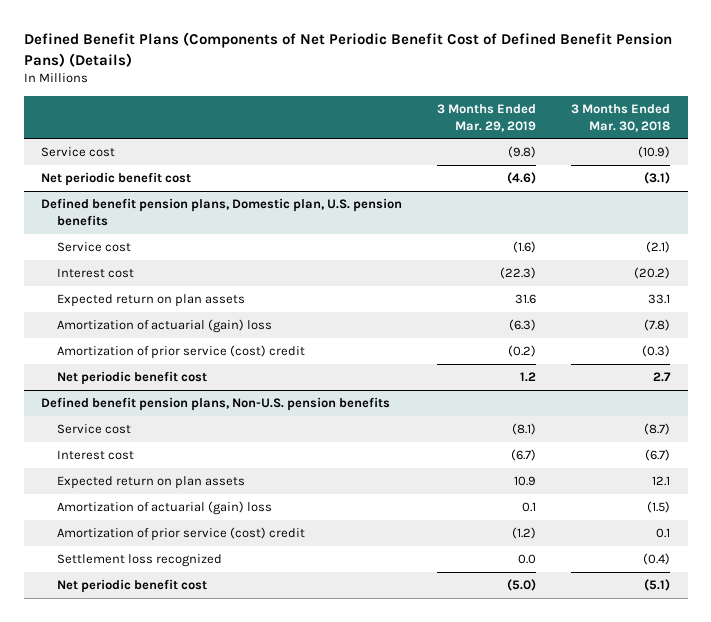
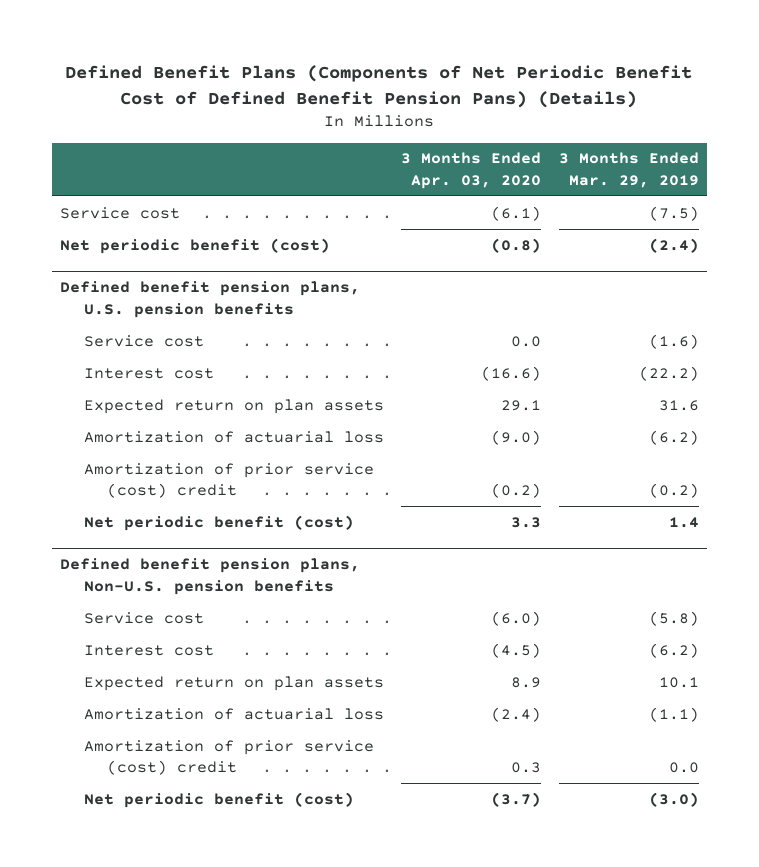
- | 3 Months Ended Mar. 29, 2019 | 3 Months Ended Mar. 30, 2018
+ | 3 Months Ended Apr. 03, 2020 | 3 Months Ended Mar. 29, 2019
- Service cost | (9.8) | (10.9)
- Net periodic benefit cost | (4.6) | (3.1)
- Defined benefit pension plans, Domestic plan, U.S. pension benefits
+ Service cost | (6.1) | (7.5)
+ Net periodic benefit (cost) | (0.8) | (2.4)
+ Defined benefit pension plans, U.S. pension benefits
- Interest cost | (22.3) | (20.2)
+ Interest cost | (16.6) | (22.2)
- Amortization of actuarial (gain) loss | (6.3) | (7.8)
+ Amortization of actuarial loss | (9.0) | (6.2)
- Net periodic benefit cost | 1.2 | 2.7
+ Net periodic benefit (cost) | 3.3 | 1.4
@ Defined benefit pension plans, Non-U.S. pension benefits
- Service cost | (8.1) | (8.7)
- Interest cost | (6.7) | (6.7)
- Expected return on plan assets | 10.9 | 12.1
- Amortization of actuarial (gain) loss | 0.1 | (1.5)
- Amortization of prior service (cost) credit | (1.2) | 0.1
- Settlement loss recognized | 0.0 | (0.4)
- Net periodic benefit cost | (5.0) | (5.1)
+ Service cost | (6.0) | (5.8)
+ Interest cost | (4.5) | (6.2)
+ Expected return on plan assets | 8.9 | 10.1
+ Amortization of actuarial loss | (2.4) | (1.1)
+ Amortization of prior service (cost) credit | 0.3 | 0.0
+ Net periodic benefit (cost) | (3.7) | (3.0)

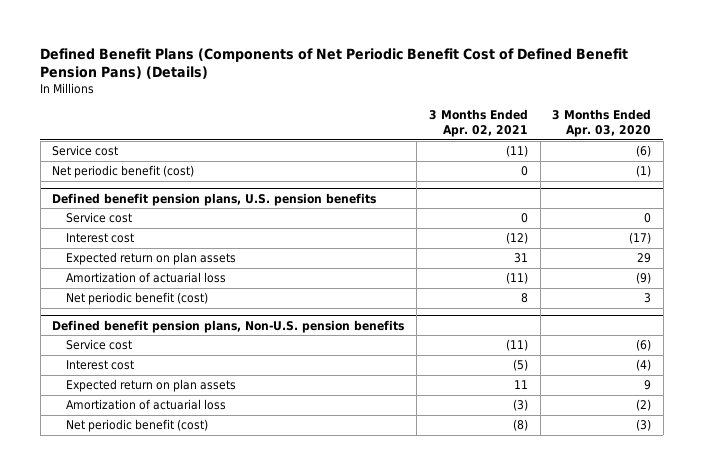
- | 3 Months Ended Apr. 03, 2020 | 3 Months Ended Mar. 29, 2019
+ | 3 Months Ended Apr. 02, 2021 | 3 Months Ended Apr. 03, 2020
- Service cost | (6.1) | (7.5)
- Net periodic benefit (cost) | (0.8) | (2.4)
+ Service cost | (11) | (6)
+ Net periodic benefit (cost) | 0 | (1)
@ Defined benefit pension plans, U.S. pension benefits
- Service cost | 0.0 | (1.6)
- Interest cost | (16.6) | (22.2)
- Expected return on plan assets | 29.1 | 31.6
- Amortization of actuarial loss | (9.0) | (6.2)
- Amortization of prior service (cost) credit | (0.2) | (0.2)
- Net periodic benefit (cost) | 3.3 | 1.4
+ Service cost | 0 | 0
+ Interest cost | (12) | (17)
+ Expected return on plan assets | 31 | 29
+ Amortization of actuarial loss | (11) | (9)
+ Net periodic benefit (cost) | 8 | 3
@ Defined benefit pension plans, Non-U.S. pension benefits
- Service cost | (6.0) | (5.8)
- Interest cost | (4.5) | (6.2)
- Expected return on plan assets | 8.9 | 10.1
- Amortization of actuarial loss | (2.4) | (1.1)
- Amortization of prior service (cost) credit | 0.3 | 0.0
- Net periodic benefit (cost) | (3.7) | (3.0)
+ Service cost | (11) | (6)
+ Interest cost | (5) | (4)
+ Expected return on plan assets | 11 | 9
+ Amortization of actuarial loss | (3) | (2)
+ Net periodic benefit (cost) | (8) | (3)

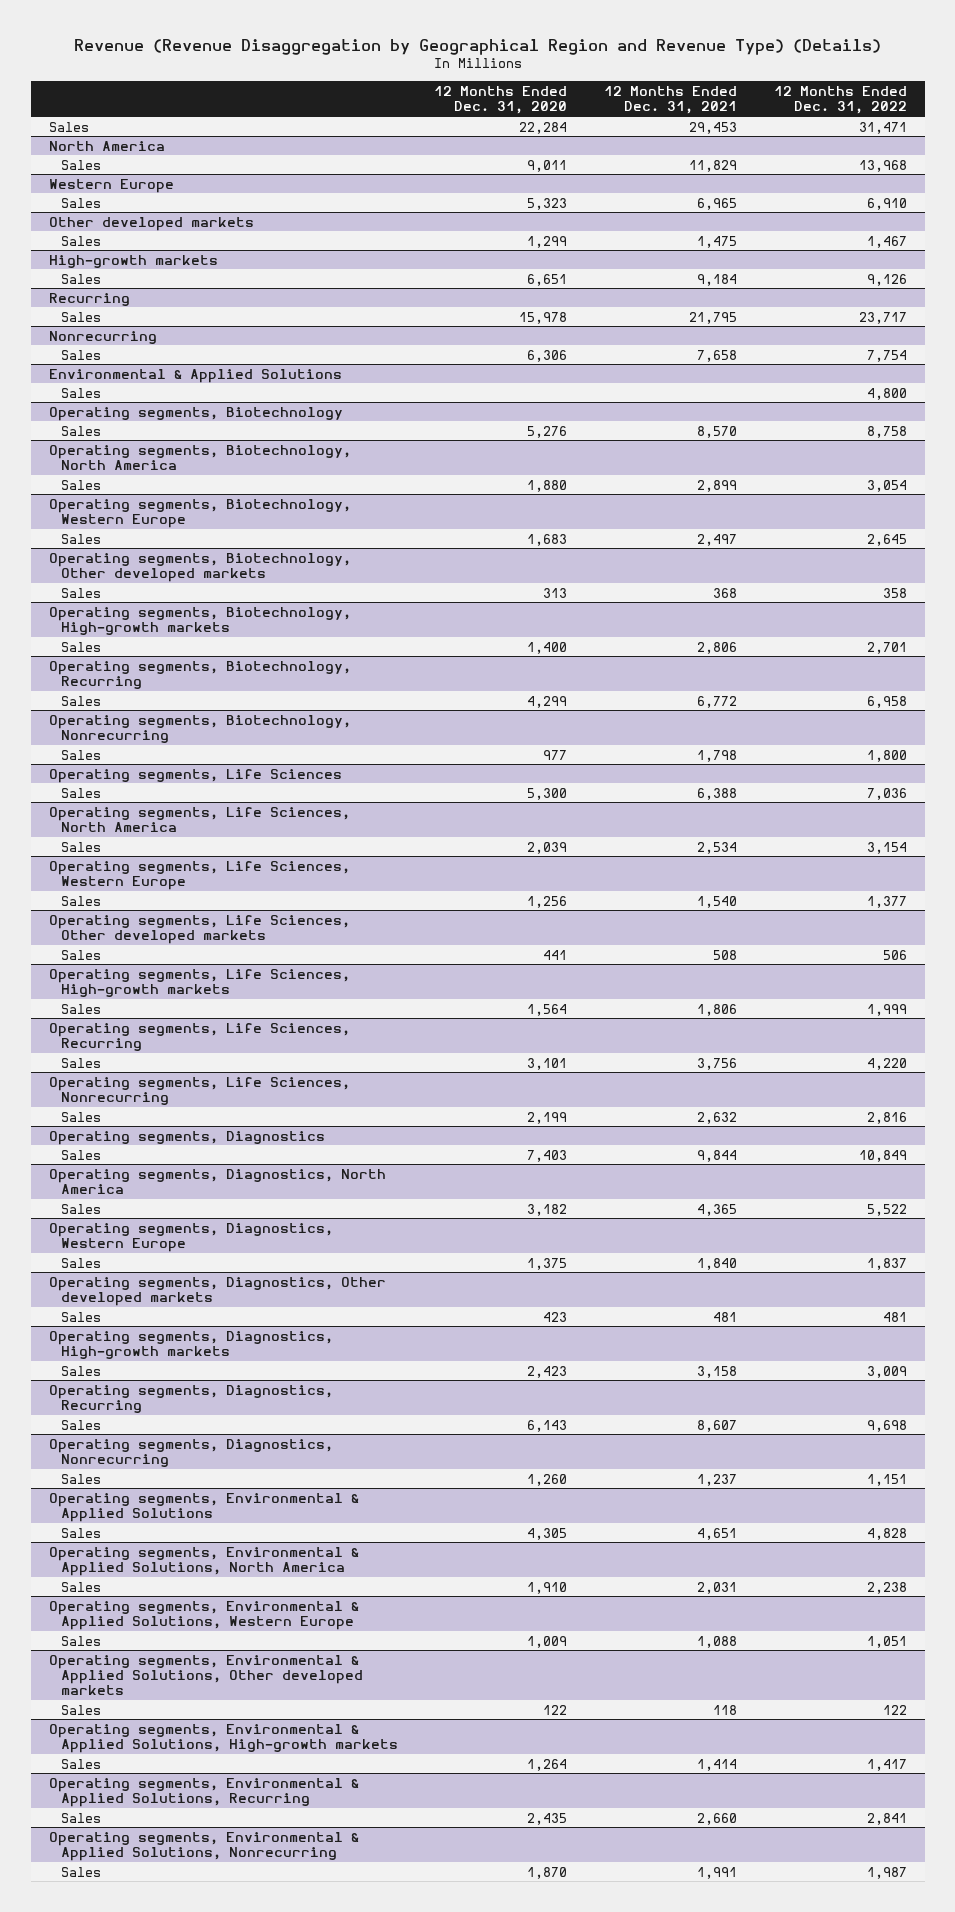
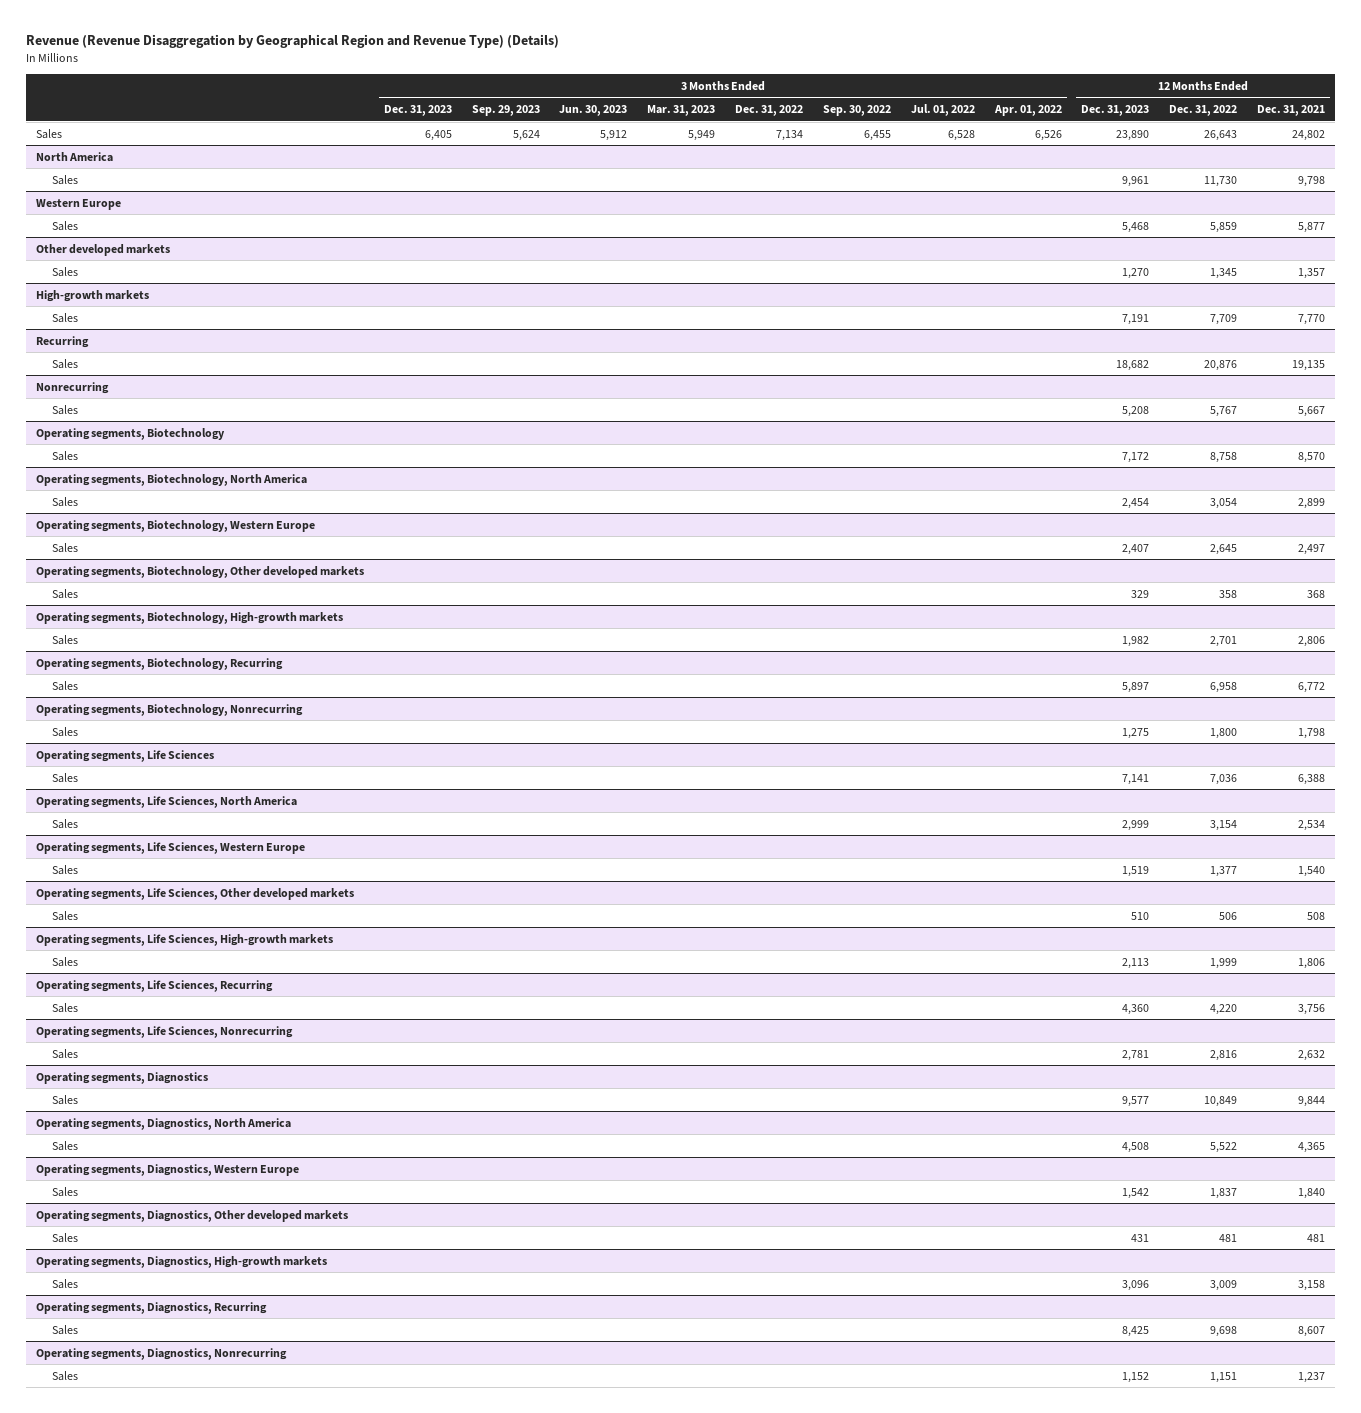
- | 12 Months Ended Dec. 31, 2020 | 12 Months Ended Dec. 31, 2021 | 12 Months Ended Dec. 31, 2022
+ | 3 Months Ended Dec. 31, 2023 | 3 Months Ended Sep. 29, 2023 | 3 Months Ended Jun. 30, 2023 | 3 Months Ended Mar. 31, 2023 | 3 Months Ended Dec. 31, 2022 | 3 Months Ended Sep. 30, 2022 | 3 Months Ended Jul. 01, 2022 | 3 Months Ended Apr. 01, 2022 | 12 Months Ended Dec. 31, 2023 | 12 Months Ended Dec. 31, 2022 | 12 Months Ended Dec. 31, 2021
- Sales | 22,284 | 29,453 | 31,471
+ Sales | 6,405 | 5,624 | 5,912 | 5,949 | 7,134 | 6,455 | 6,528 | 6,526 | 23,890 | 26,643 | 24,802
@ North America
- Sales | 9,011 | 11,829 | 13,968
+ Sales | | | | | | | | | 9,961 | 11,730 | 9,798
@ Western Europe
- Sales | 5,323 | 6,965 | 6,910
+ Sales | | | | | | | | | 5,468 | 5,859 | 5,877
@ Other developed markets
- Sales | 1,299 | 1,475 | 1,467
+ Sales | | | | | | | | | 1,270 | 1,345 | 1,357
@ High-growth markets
- Sales | 6,651 | 9,184 | 9,126
+ Sales | | | | | | | | | 7,191 | 7,709 | 7,770
@ Recurring
- Sales | 15,978 | 21,795 | 23,717
+ Sales | | | | | | | | | 18,682 | 20,876 | 19,135
@ Nonrecurring
- Sales | 6,306 | 7,658 | 7,754
- Environmental & Applied Solutions
- Sales | | | 4,800
@ Nonrecurring
+ Sales | | | | | | | | | 5,208 | 5,767 | 5,667
- Operating segments, Environmental & Applied Solutions
- Sales | 4,305 | 4,651 | 4,828
- Operating segments, Environmental & Applied Solutions, North America
- Sales | 1,910 | 2,031 | 2,238
- Operating segments, Environmental & Applied Solutions, Western Europe
- Sales | 1,009 | 1,088 | 1,051
- Operating segments, Environmental & Applied Solutions, Other developed markets
- Sales | 122 | 118 | 122
- Operating segments, Environmental & Applied Solutions, High-growth markets
- Sales | 1,264 | 1,414 | 1,417
- Operating segments, Environmental & Applied Solutions, Recurring
- Sales | 2,435 | 2,660 | 2,841
- Operating segments, Environmental & Applied Solutions, Nonrecurring
- Sales | 1,870 | 1,991 | 1,987

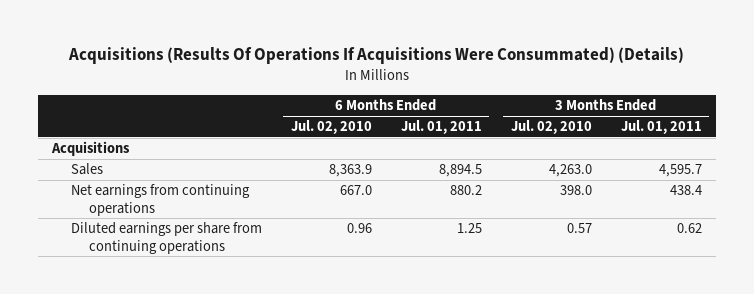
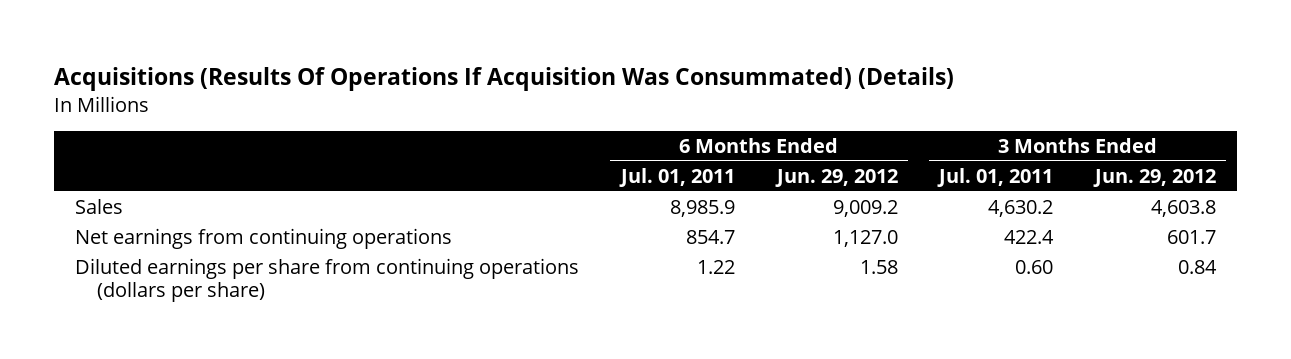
- Acquisitions (Results Of Operations If Acquisitions Were Consummated) (Details)
+ Acquisitions (Results Of Operations If Acquisition Was Consummated) (Details)
- | 6 Months Ended Jul. 02, 2010 | 6 Months Ended Jul. 01, 2011 | 3 Months Ended Jul. 02, 2010 | 3 Months Ended Jul. 01, 2011
+ | 6 Months Ended Jul. 01, 2011 | 6 Months Ended Jun. 29, 2012 | 3 Months Ended Jul. 01, 2011 | 3 Months Ended Jun. 29, 2012
- Acquisitions
- Sales | 8,363.9 | 8,894.5 | 4,263.0 | 4,595.7
- Net earnings from continuing operations | 667.0 | 880.2 | 398.0 | 438.4
- Diluted earnings per share from continuing operations | 0.96 | 1.25 | 0.57 | 0.62
+ Sales | 8,985.9 | 9,009.2 | 4,630.2 | 4,603.8
+ Net earnings from continuing operations | 854.7 | 1,127.0 | 422.4 | 601.7
+ Diluted earnings per share from continuing operations (dollars per share) | 1.22 | 1.58 | 0.60 | 0.84

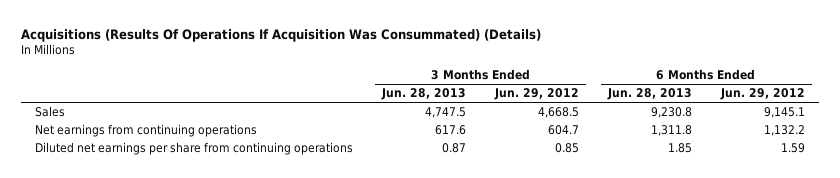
- | 6 Months Ended Jul. 01, 2011 | 6 Months Ended Jun. 29, 2012 | 3 Months Ended Jul. 01, 2011 | 3 Months Ended Jun. 29, 2012
+ | 3 Months Ended Jun. 28, 2013 | 3 Months Ended Jun. 29, 2012 | 6 Months Ended Jun. 28, 2013 | 6 Months Ended Jun. 29, 2012
- Sales | 8,985.9 | 9,009.2 | 4,630.2 | 4,603.8
- Net earnings from continuing operations | 854.7 | 1,127.0 | 422.4 | 601.7
- Diluted earnings per share from continuing operations (dollars per share) | 1.22 | 1.58 | 0.60 | 0.84
+ Sales | 4,747.5 | 4,668.5 | 9,230.8 | 9,145.1
+ Net earnings from continuing operations | 617.6 | 604.7 | 1,311.8 | 1,132.2
+ Diluted net earnings per share from continuing operations | 0.87 | 0.85 | 1.85 | 1.59

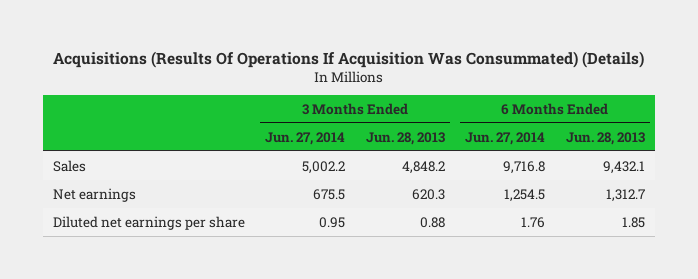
- | 3 Months Ended Jun. 28, 2013 | 3 Months Ended Jun. 29, 2012 | 6 Months Ended Jun. 28, 2013 | 6 Months Ended Jun. 29, 2012
+ | 3 Months Ended Jun. 27, 2014 | 3 Months Ended Jun. 28, 2013 | 6 Months Ended Jun. 27, 2014 | 6 Months Ended Jun. 28, 2013
- Sales | 4,747.5 | 4,668.5 | 9,230.8 | 9,145.1
- Net earnings from continuing operations | 617.6 | 604.7 | 1,311.8 | 1,132.2
- Diluted net earnings per share from continuing operations | 0.87 | 0.85 | 1.85 | 1.59
+ Sales | 5,002.2 | 4,848.2 | 9,716.8 | 9,432.1
+ Net earnings | 675.5 | 620.3 | 1,254.5 | 1,312.7
+ Diluted net earnings per share | 0.95 | 0.88 | 1.76 | 1.85

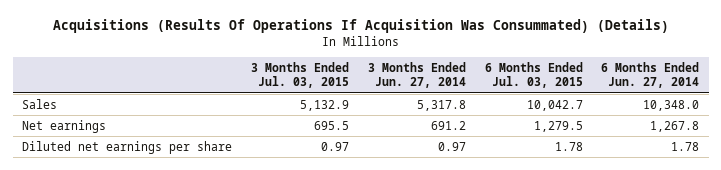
- | 3 Months Ended Jun. 27, 2014 | 3 Months Ended Jun. 28, 2013 | 6 Months Ended Jun. 27, 2014 | 6 Months Ended Jun. 28, 2013
+ | 3 Months Ended Jul. 03, 2015 | 3 Months Ended Jun. 27, 2014 | 6 Months Ended Jul. 03, 2015 | 6 Months Ended Jun. 27, 2014
- Sales | 5,002.2 | 4,848.2 | 9,716.8 | 9,432.1
- Net earnings | 675.5 | 620.3 | 1,254.5 | 1,312.7
- Diluted net earnings per share | 0.95 | 0.88 | 1.76 | 1.85
+ Sales | 5,132.9 | 5,317.8 | 10,042.7 | 10,348.0
+ Net earnings | 695.5 | 691.2 | 1,279.5 | 1,267.8
+ Diluted net earnings per share | 0.97 | 0.97 | 1.78 | 1.78

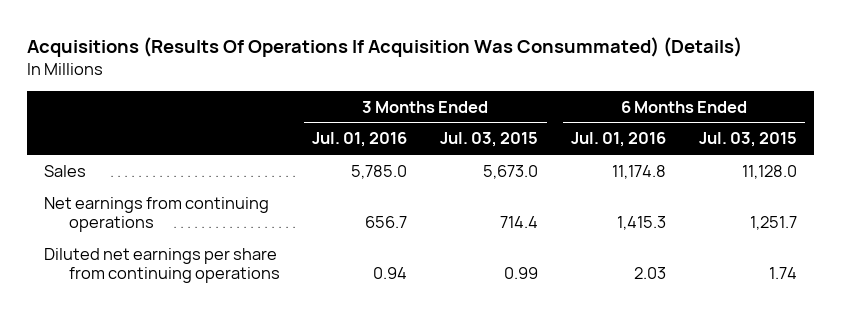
- | 3 Months Ended Jul. 03, 2015 | 3 Months Ended Jun. 27, 2014 | 6 Months Ended Jul. 03, 2015 | 6 Months Ended Jun. 27, 2014
+ | 3 Months Ended Jul. 01, 2016 | 3 Months Ended Jul. 03, 2015 | 6 Months Ended Jul. 01, 2016 | 6 Months Ended Jul. 03, 2015
- Sales | 5,132.9 | 5,317.8 | 10,042.7 | 10,348.0
- Net earnings | 695.5 | 691.2 | 1,279.5 | 1,267.8
- Diluted net earnings per share | 0.97 | 0.97 | 1.78 | 1.78
+ Sales | 5,785.0 | 5,673.0 | 11,174.8 | 11,128.0
+ Net earnings from continuing operations | 656.7 | 714.4 | 1,415.3 | 1,251.7
+ Diluted net earnings per share from continuing operations | 0.94 | 0.99 | 2.03 | 1.74

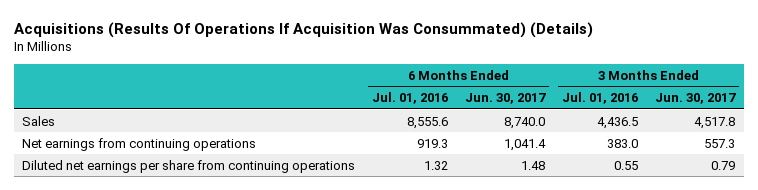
- | 3 Months Ended Jul. 01, 2016 | 3 Months Ended Jul. 03, 2015 | 6 Months Ended Jul. 01, 2016 | 6 Months Ended Jul. 03, 2015
+ | 6 Months Ended Jul. 01, 2016 | 6 Months Ended Jun. 30, 2017 | 3 Months Ended Jul. 01, 2016 | 3 Months Ended Jun. 30, 2017
- Sales | 5,785.0 | 5,673.0 | 11,174.8 | 11,128.0
- Net earnings from continuing operations | 656.7 | 714.4 | 1,415.3 | 1,251.7
- Diluted net earnings per share from continuing operations | 0.94 | 0.99 | 2.03 | 1.74
+ Sales | 8,555.6 | 8,740.0 | 4,436.5 | 4,517.8
+ Net earnings from continuing operations | 919.3 | 1,041.4 | 383.0 | 557.3
+ Diluted net earnings per share from continuing operations | 1.32 | 1.48 | 0.55 | 0.79

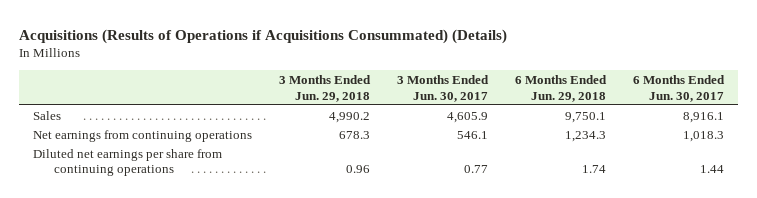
- Acquisitions (Results Of Operations If Acquisition Was Consummated) (Details)
+ Acquisitions (Results of Operations if Acquisitions Consummated) (Details)
- | 6 Months Ended Jul. 01, 2016 | 6 Months Ended Jun. 30, 2017 | 3 Months Ended Jul. 01, 2016 | 3 Months Ended Jun. 30, 2017
+ | 3 Months Ended Jun. 29, 2018 | 3 Months Ended Jun. 30, 2017 | 6 Months Ended Jun. 29, 2018 | 6 Months Ended Jun. 30, 2017
- Sales | 8,555.6 | 8,740.0 | 4,436.5 | 4,517.8
- Net earnings from continuing operations | 919.3 | 1,041.4 | 383.0 | 557.3
- Diluted net earnings per share from continuing operations | 1.32 | 1.48 | 0.55 | 0.79
+ Sales | 4,990.2 | 4,605.9 | 9,750.1 | 8,916.1
+ Net earnings from continuing operations | 678.3 | 546.1 | 1,234.3 | 1,018.3
+ Diluted net earnings per share from continuing operations | 0.96 | 0.77 | 1.74 | 1.44

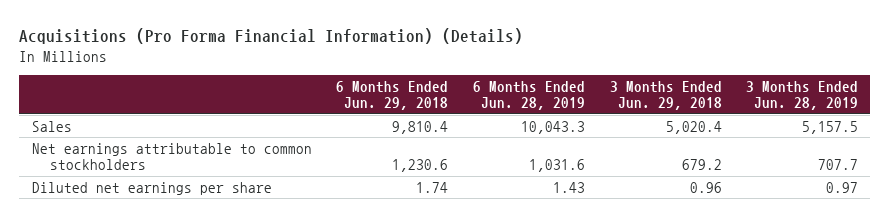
- Acquisitions (Results of Operations if Acquisitions Consummated) (Details)
+ Acquisitions (Pro Forma Financial Information) (Details)
- | 3 Months Ended Jun. 29, 2018 | 3 Months Ended Jun. 30, 2017 | 6 Months Ended Jun. 29, 2018 | 6 Months Ended Jun. 30, 2017
+ | 6 Months Ended Jun. 29, 2018 | 6 Months Ended Jun. 28, 2019 | 3 Months Ended Jun. 29, 2018 | 3 Months Ended Jun. 28, 2019
- Sales | 4,990.2 | 4,605.9 | 9,750.1 | 8,916.1
- Net earnings from continuing operations | 678.3 | 546.1 | 1,234.3 | 1,018.3
- Diluted net earnings per share from continuing operations | 0.96 | 0.77 | 1.74 | 1.44
+ Sales | 9,810.4 | 10,043.3 | 5,020.4 | 5,157.5
+ Net earnings attributable to common stockholders | 1,230.6 | 1,031.6 | 679.2 | 707.7
+ Diluted net earnings per share | 1.74 | 1.43 | 0.96 | 0.97

